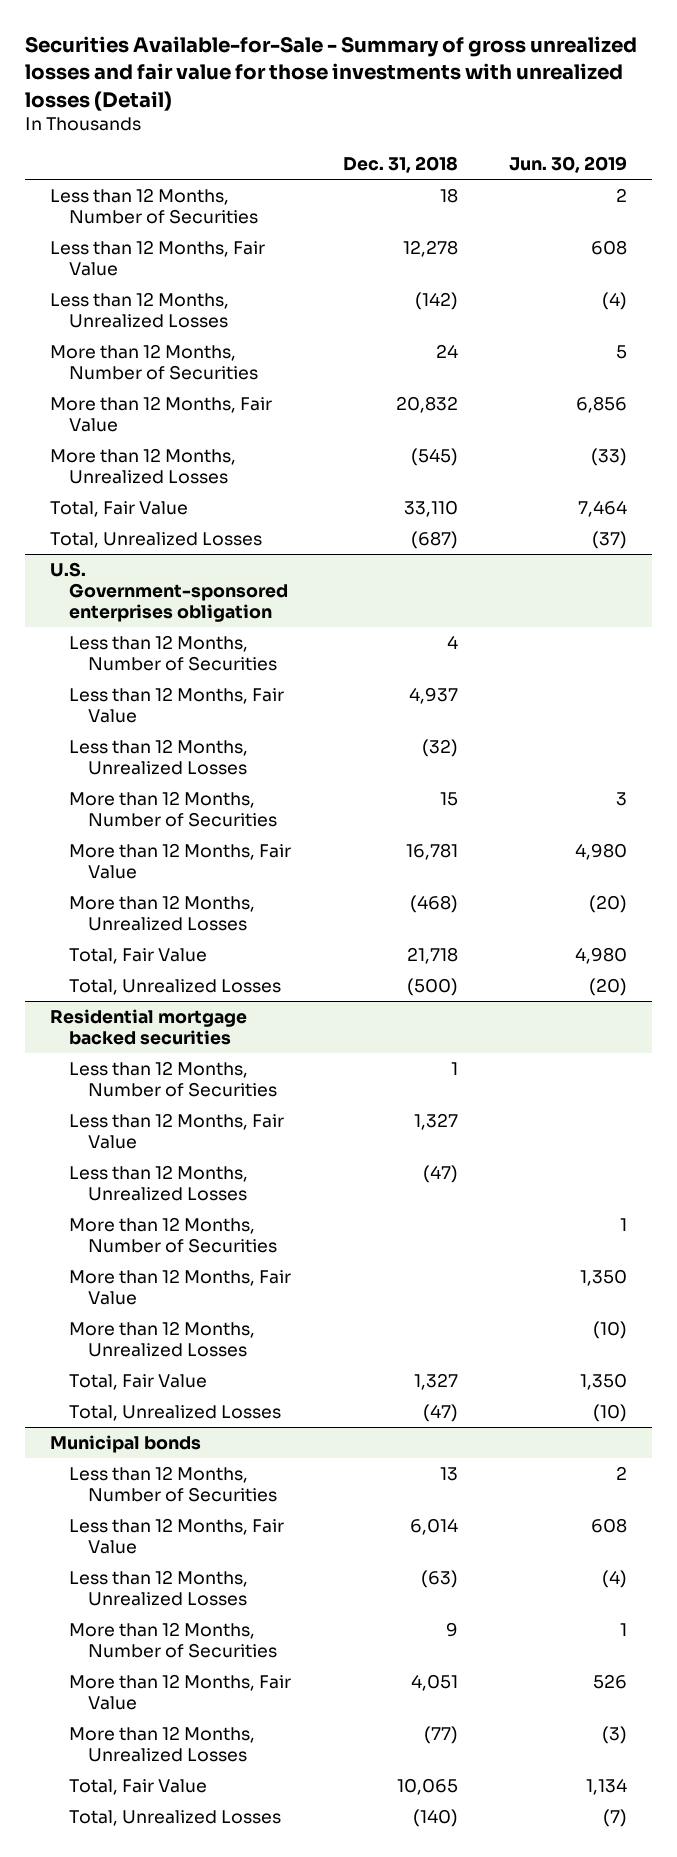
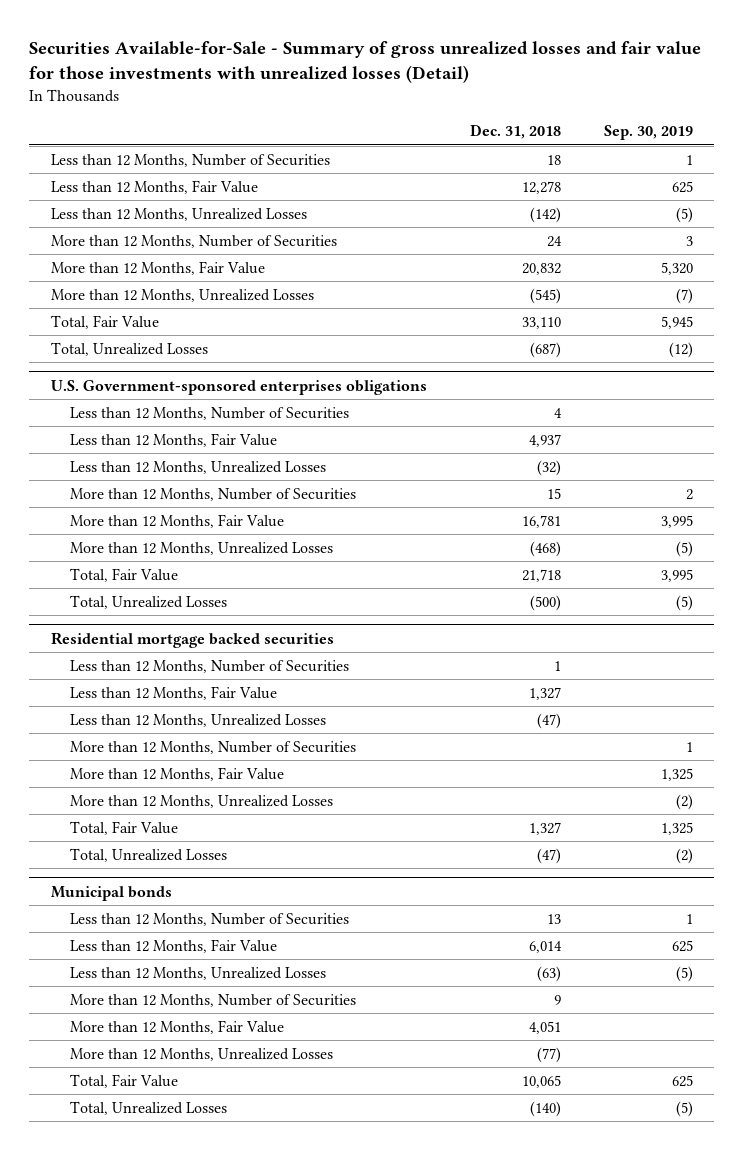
- | Dec. 31, 2018 | Jun. 30, 2019
+ | Dec. 31, 2018 | Sep. 30, 2019
- U.S. Government-sponsored enterprises obligation
+ U.S. Government-sponsored enterprises obligations

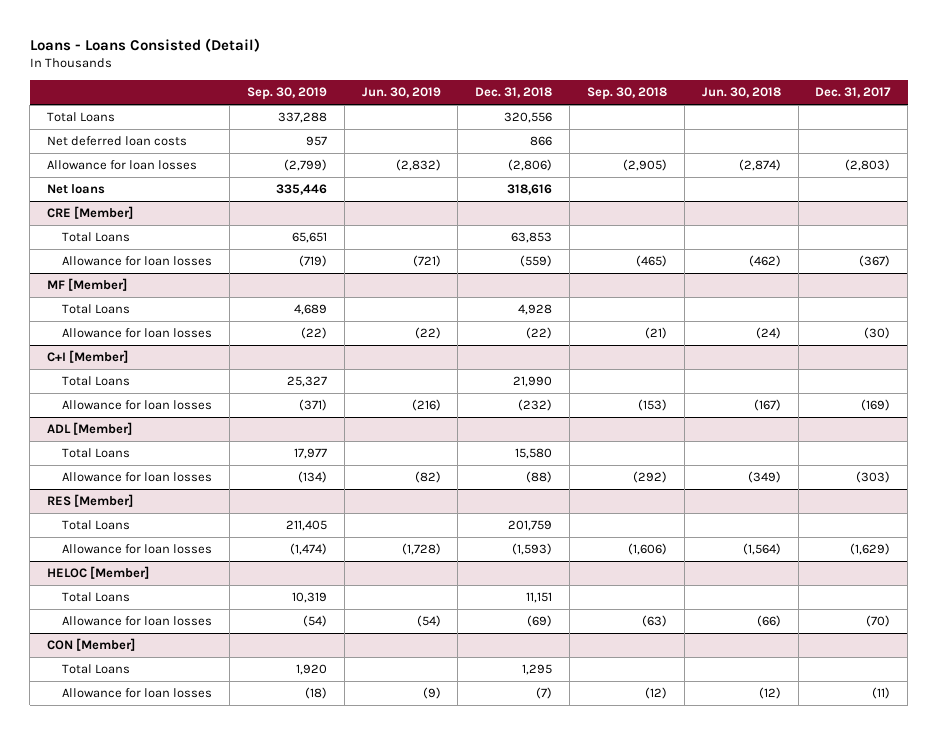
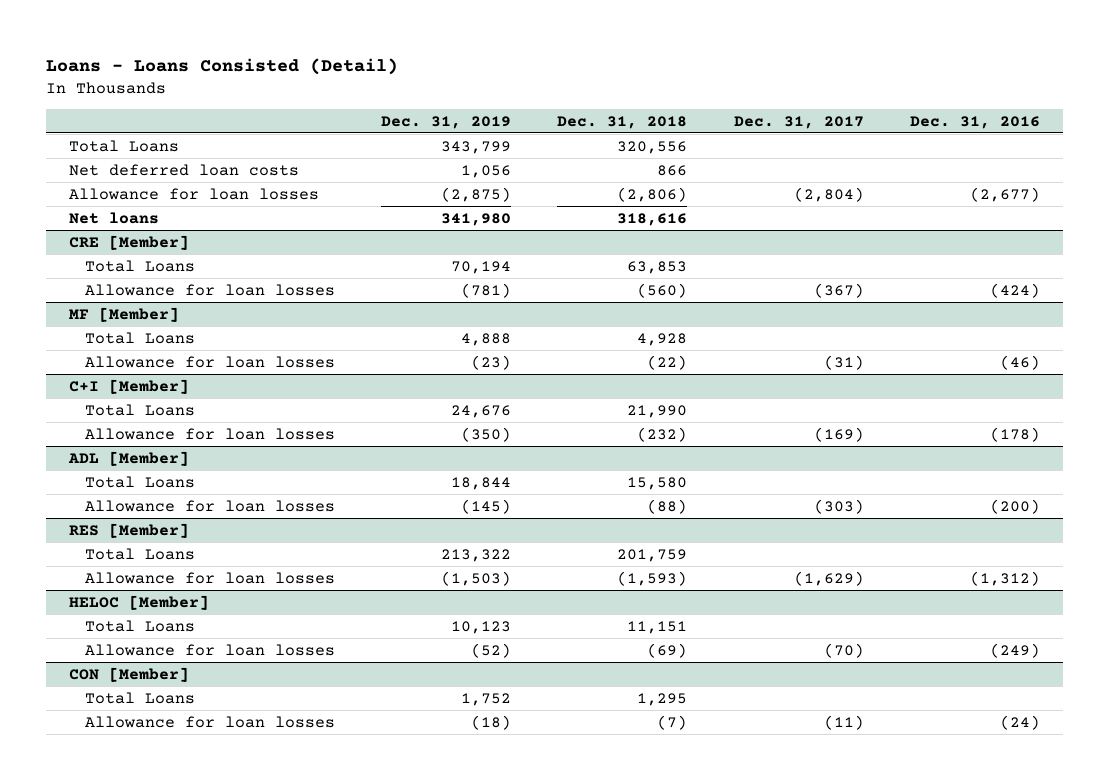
- | Sep. 30, 2019 | Jun. 30, 2019 | Dec. 31, 2018 | Sep. 30, 2018 | Jun. 30, 2018 | Dec. 31, 2017
+ | Dec. 31, 2019 | Dec. 31, 2018 | Dec. 31, 2017 | Dec. 31, 2016
- Allowance for loan losses | (2,799) | (2,832) | (2,806) | (2,905) | (2,874) | (2,803)
+ Allowance for loan losses | (2,875) | (2,806) | (2,804) | (2,677)
@ CRE [Member]
- Allowance for loan losses | (719) | (721) | (559) | (465) | (462) | (367)
+ Allowance for loan losses | (781) | (560) | (367) | (424)
@ MF [Member]
- Allowance for loan losses | (22) | (22) | (22) | (21) | (24) | (30)
+ Allowance for loan losses | (23) | (22) | (31) | (46)

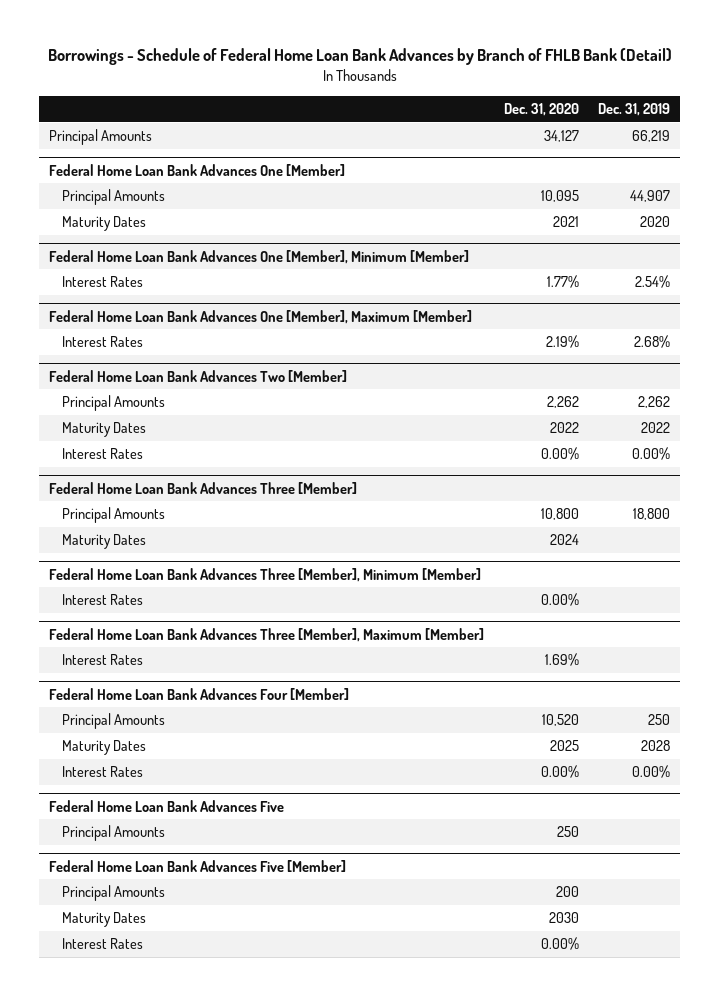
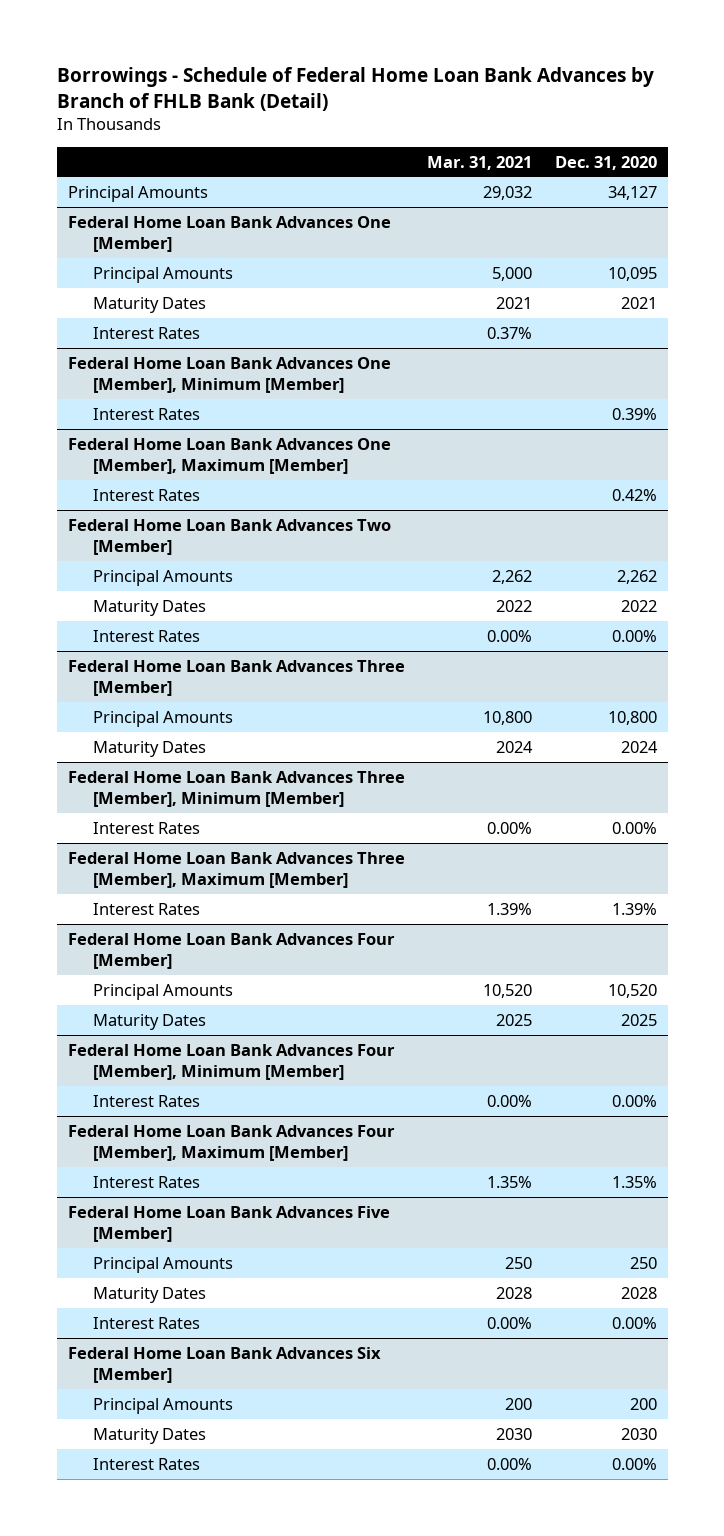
- | Dec. 31, 2020 | Dec. 31, 2019
+ | Mar. 31, 2021 | Dec. 31, 2020
@ Federal Home Loan Bank Advances One [Member]
+ Interest Rates | 0.37% |
@ Federal Home Loan Bank Advances One [Member], Minimum [Member]
- Interest Rates | 1.77% | 2.54%
+ Interest Rates | | 0.39%
@ Federal Home Loan Bank Advances One [Member], Maximum [Member]
- Interest Rates | 2.19% | 2.68%
+ Interest Rates | | 0.42%
@ Federal Home Loan Bank Advances Three [Member], Maximum [Member]
- Interest Rates | 1.69% |
+ Interest Rates | 1.39% | 1.39%
+ Federal Home Loan Bank Advances Four [Member], Minimum [Member]
- Federal Home Loan Bank Advances Five
- Principal Amounts | 250 |
+ Federal Home Loan Bank Advances Four [Member], Maximum [Member]
+ Interest Rates | 1.35% | 1.35%
@ Federal Home Loan Bank Advances Five [Member]
+ Principal Amounts | 250 | 250
+ Maturity Dates | 2028 | 2028
+ Interest Rates | 0.00% | 0.00%
+ Federal Home Loan Bank Advances Six [Member]

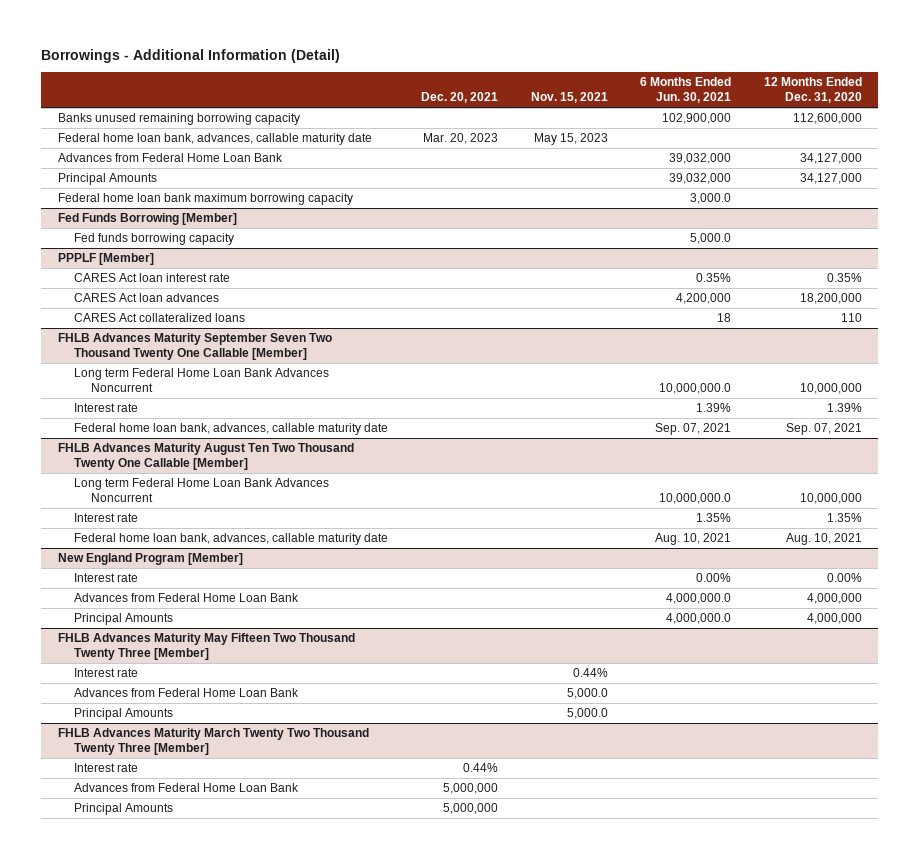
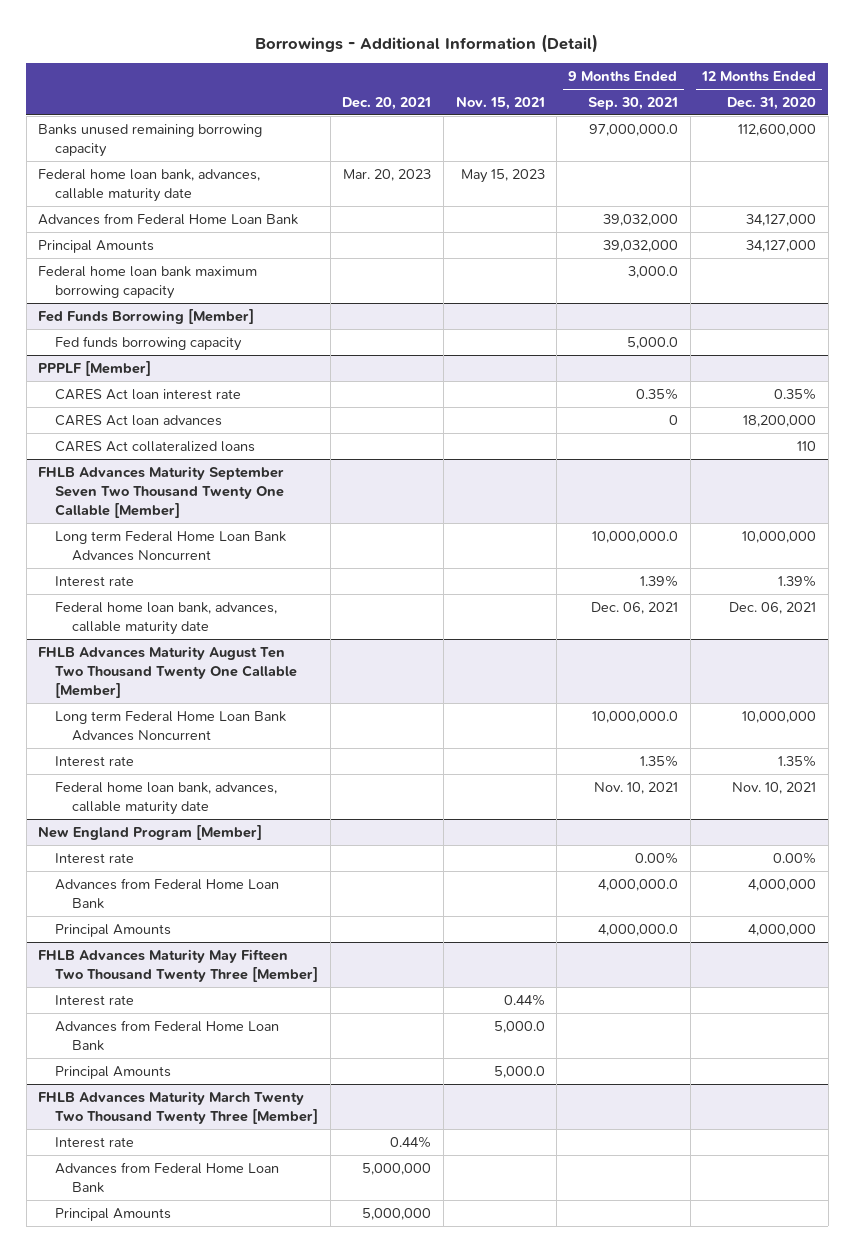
- | Dec. 20, 2021 | Nov. 15, 2021 | 6 Months Ended Jun. 30, 2021 | 12 Months Ended Dec. 31, 2020
+ | Dec. 20, 2021 | Nov. 15, 2021 | 9 Months Ended Sep. 30, 2021 | 12 Months Ended Dec. 31, 2020
@ FHLB Advances Maturity September Seven Two Thousand Twenty One Callable [Member]
- Federal home loan bank, advances, callable maturity date | | | Sep. 07, 2021 | Sep. 07, 2021
+ Federal home loan bank, advances, callable maturity date | | | Dec. 06, 2021 | Dec. 06, 2021
@ FHLB Advances Maturity August Ten Two Thousand Twenty One Callable [Member]
- Federal home loan bank, advances, callable maturity date | | | Aug. 10, 2021 | Aug. 10, 2021
+ Federal home loan bank, advances, callable maturity date | | | Nov. 10, 2021 | Nov. 10, 2021

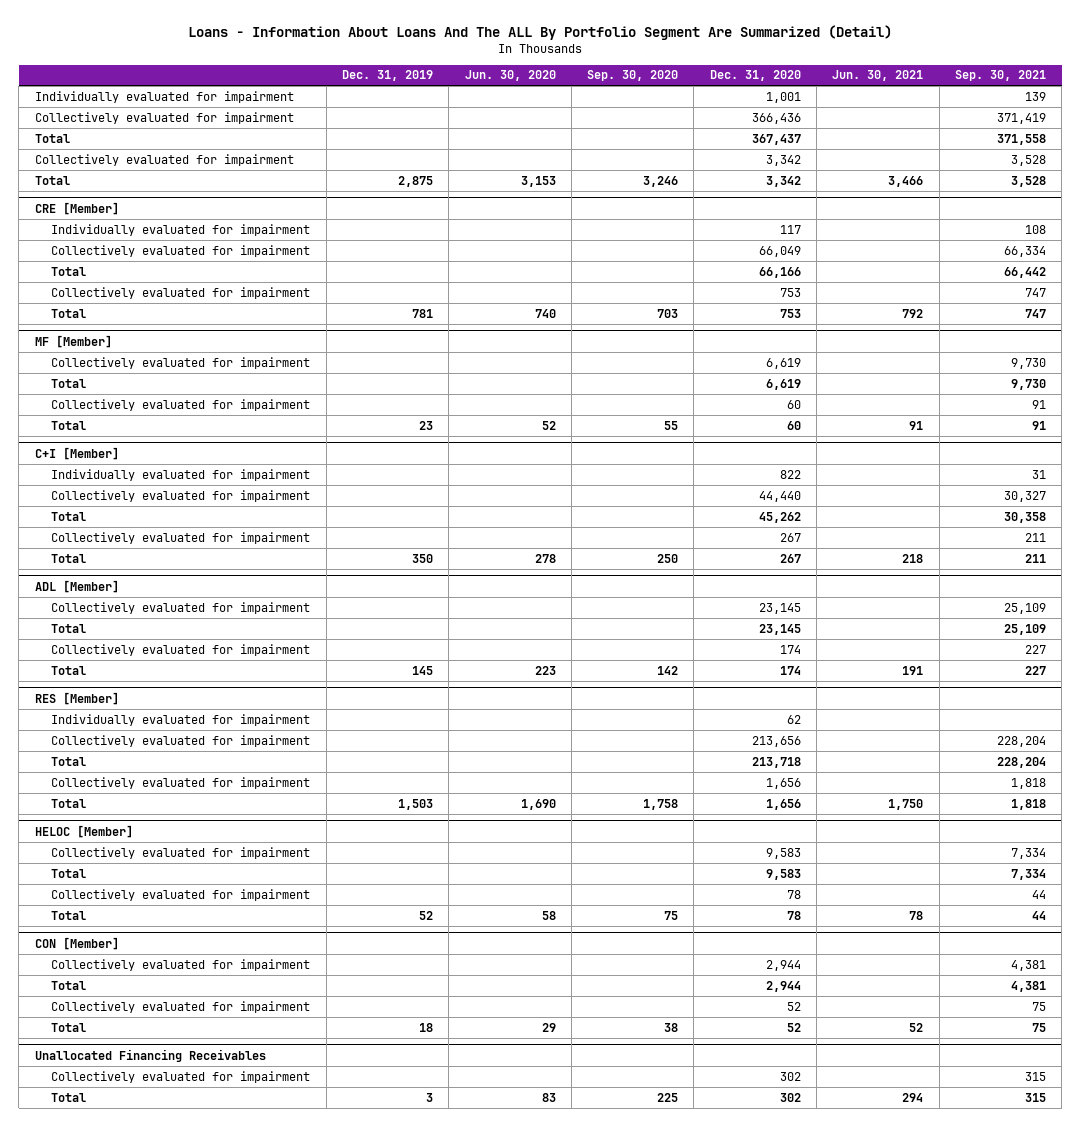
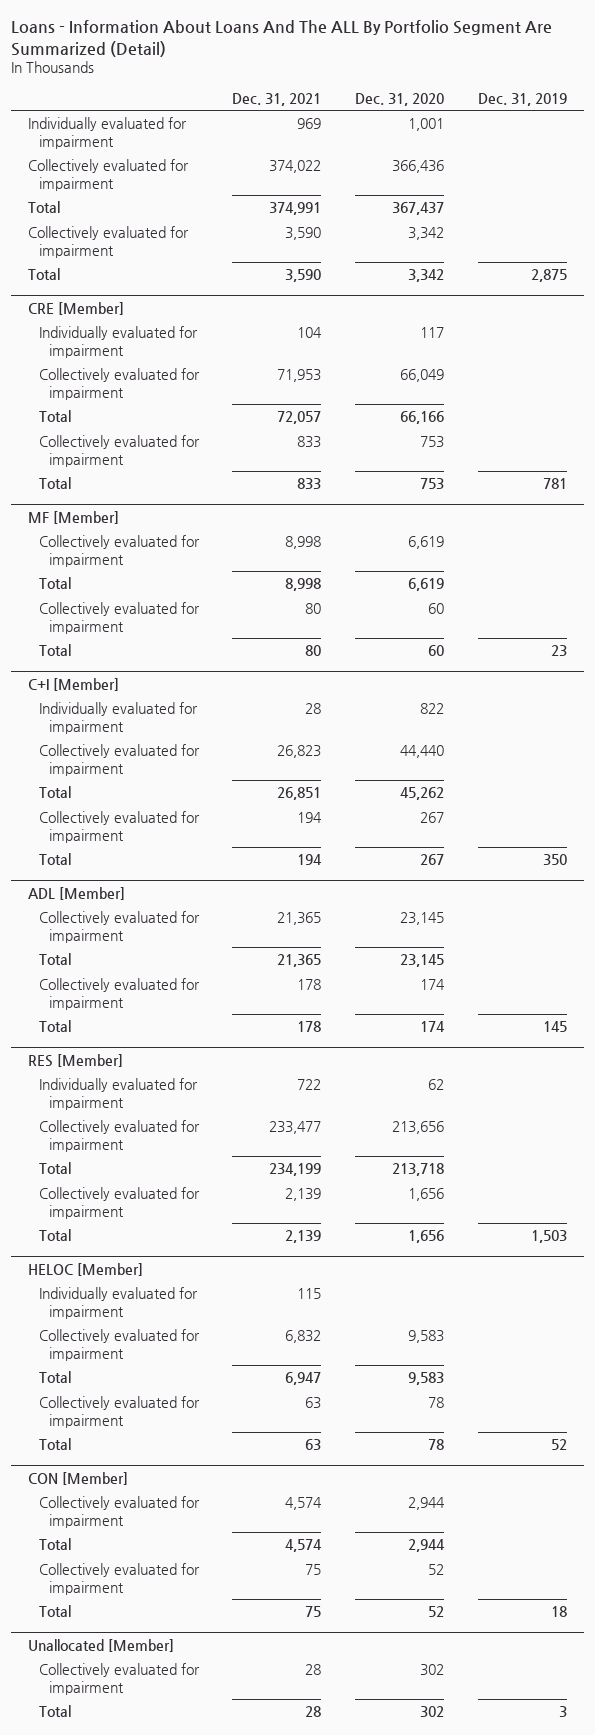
- | Dec. 31, 2019 | Jun. 30, 2020 | Sep. 30, 2020 | Dec. 31, 2020 | Jun. 30, 2021 | Sep. 30, 2021
+ | Dec. 31, 2021 | Dec. 31, 2020 | Dec. 31, 2019
@ HELOC [Member]
+ Individually evaluated for impairment | 115 | |
- Unallocated Financing Receivables
+ Unallocated [Member]

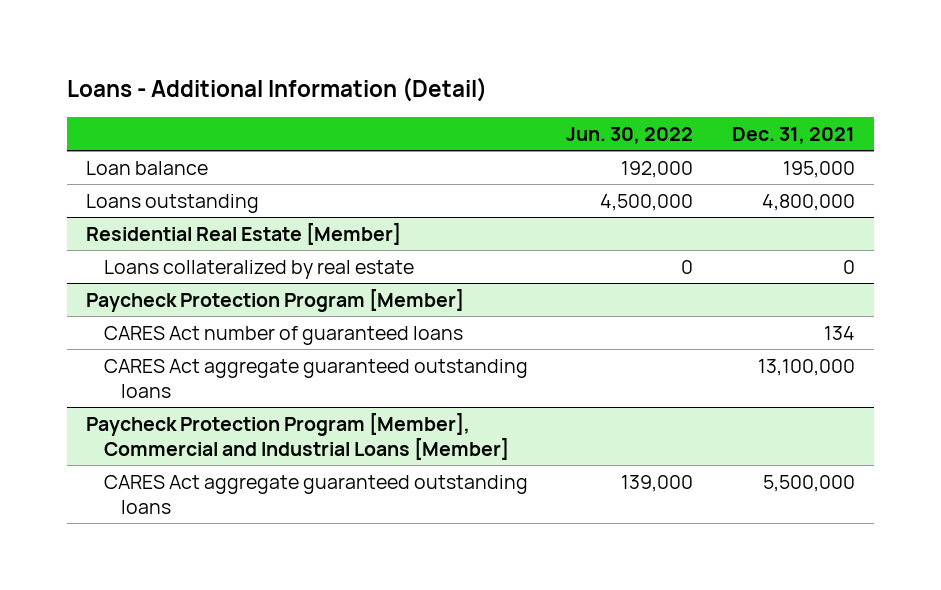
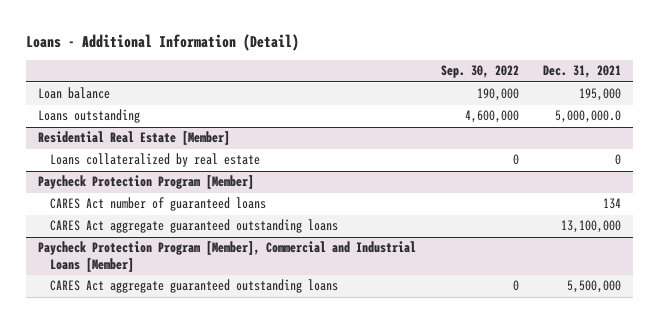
- | Jun. 30, 2022 | Dec. 31, 2021
+ | Sep. 30, 2022 | Dec. 31, 2021
- Loans outstanding | 4,500,000 | 4,800,000
+ Loans outstanding | 4,600,000 | 5,000,000.0

